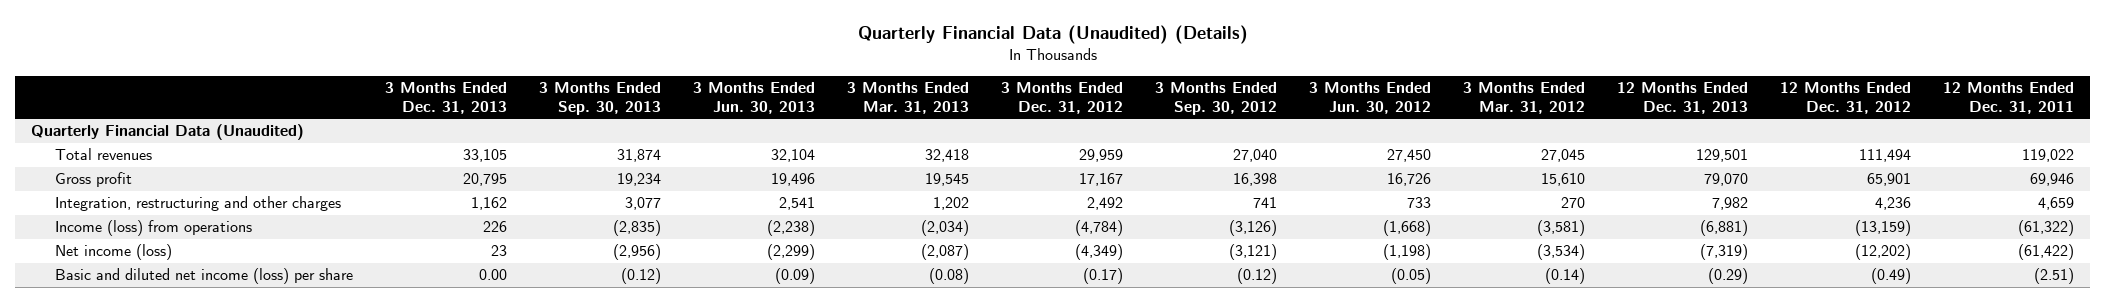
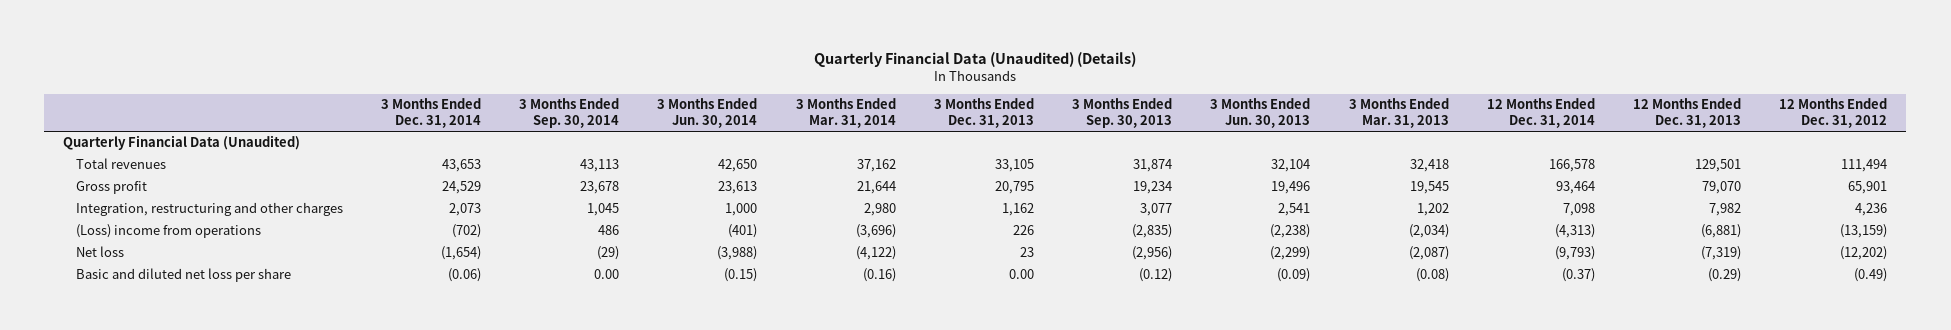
- | 3 Months Ended Dec. 31, 2013 | 3 Months Ended Sep. 30, 2013 | 3 Months Ended Jun. 30, 2013 | 3 Months Ended Mar. 31, 2013 | 3 Months Ended Dec. 31, 2012 | 3 Months Ended Sep. 30, 2012 | 3 Months Ended Jun. 30, 2012 | 3 Months Ended Mar. 31, 2012 | 12 Months Ended Dec. 31, 2013 | 12 Months Ended Dec. 31, 2012 | 12 Months Ended Dec. 31, 2011
+ | 3 Months Ended Dec. 31, 2014 | 3 Months Ended Sep. 30, 2014 | 3 Months Ended Jun. 30, 2014 | 3 Months Ended Mar. 31, 2014 | 3 Months Ended Dec. 31, 2013 | 3 Months Ended Sep. 30, 2013 | 3 Months Ended Jun. 30, 2013 | 3 Months Ended Mar. 31, 2013 | 12 Months Ended Dec. 31, 2014 | 12 Months Ended Dec. 31, 2013 | 12 Months Ended Dec. 31, 2012
- Income (loss) from operations | 226 | (2,835) | (2,238) | (2,034) | (4,784) | (3,126) | (1,668) | (3,581) | (6,881) | (13,159) | (61,322)
- Net income (loss) | 23 | (2,956) | (2,299) | (2,087) | (4,349) | (3,121) | (1,198) | (3,534) | (7,319) | (12,202) | (61,422)
- Basic and diluted net income (loss) per share | 0.00 | (0.12) | (0.09) | (0.08) | (0.17) | (0.12) | (0.05) | (0.14) | (0.29) | (0.49) | (2.51)
+ (Loss) income from operations | (702) | 486 | (401) | (3,696) | 226 | (2,835) | (2,238) | (2,034) | (4,313) | (6,881) | (13,159)
+ Net loss | (1,654) | (29) | (3,988) | (4,122) | 23 | (2,956) | (2,299) | (2,087) | (9,793) | (7,319) | (12,202)
+ Basic and diluted net loss per share | (0.06) | 0.00 | (0.15) | (0.16) | 0.00 | (0.12) | (0.09) | (0.08) | (0.37) | (0.29) | (0.49)

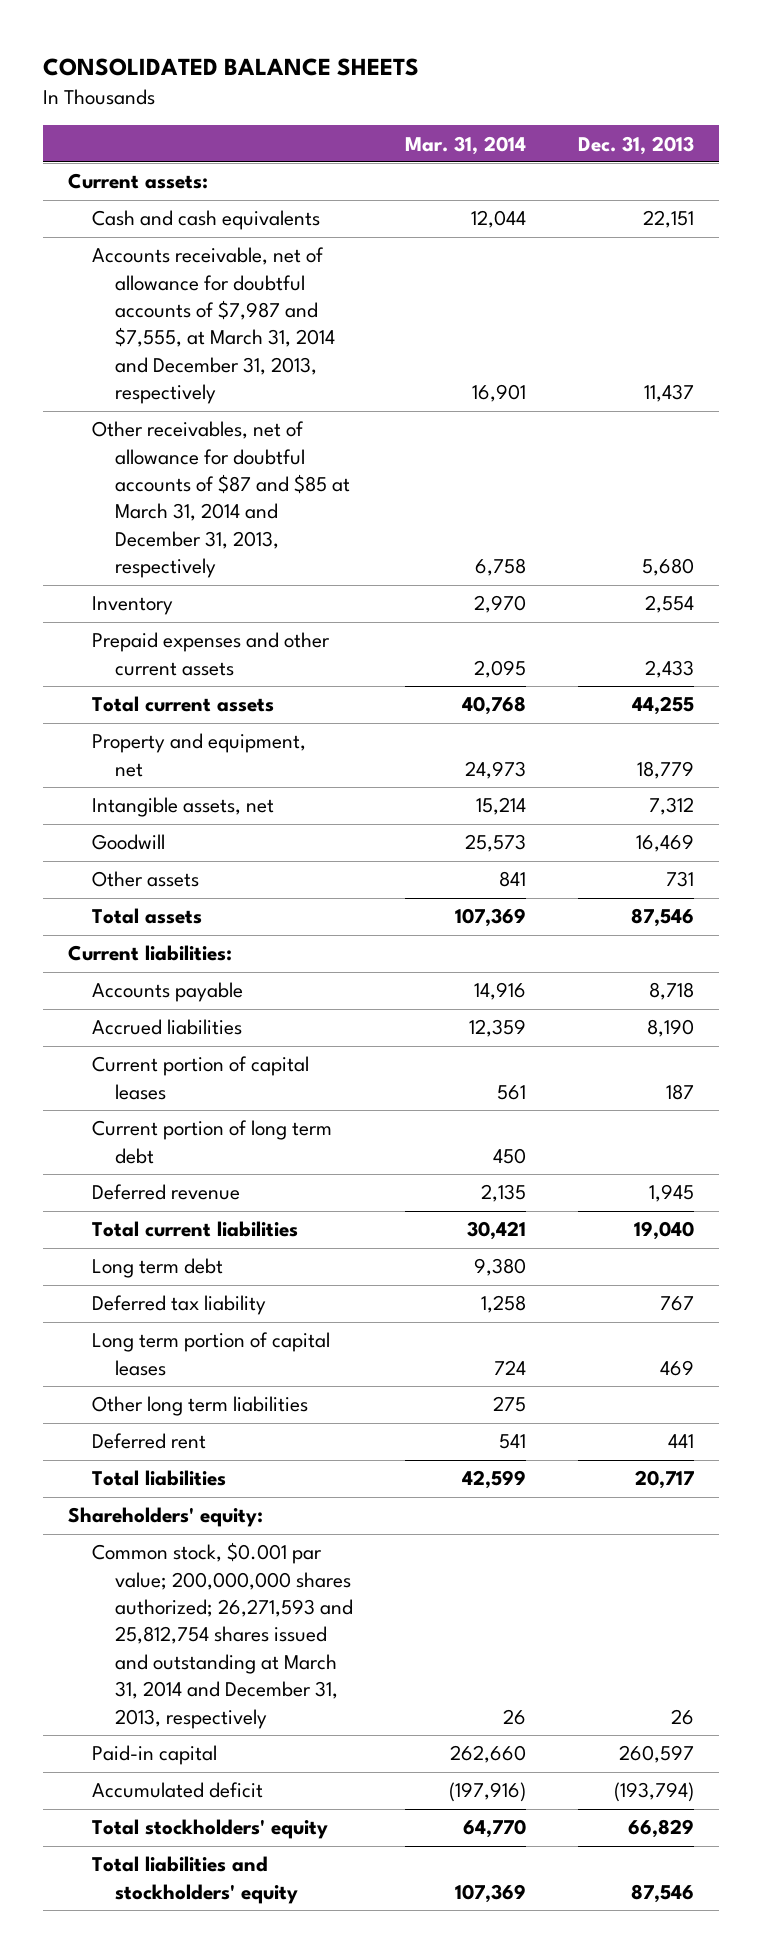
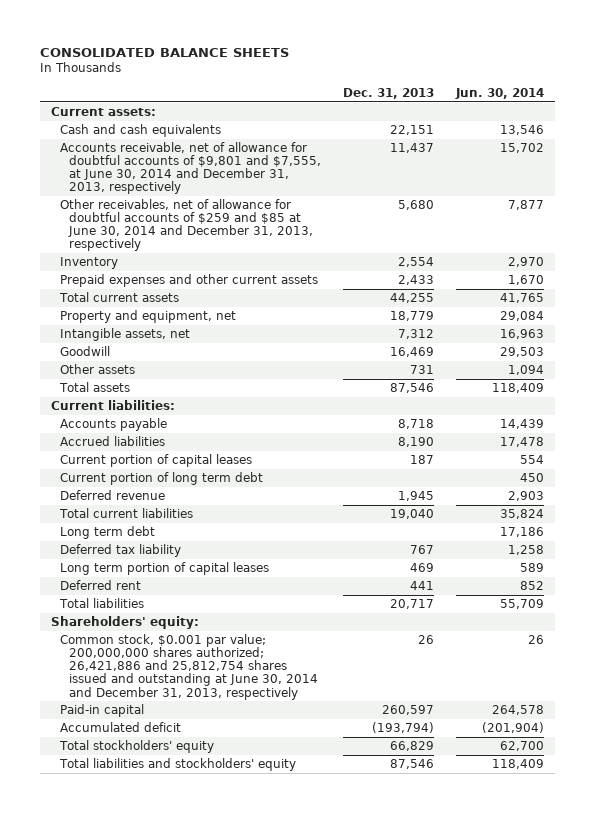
- | Mar. 31, 2014 | Dec. 31, 2013
+ | Dec. 31, 2013 | Jun. 30, 2014
- Accounts receivable, net of allowance for doubtful accounts of $7,987 and $7,555, at March 31, 2014 and December 31, 2013, respectively | 16,901 | 11,437
- Other receivables, net of allowance for doubtful accounts of $87 and $85 at March 31, 2014 and December 31, 2013, respectively | 6,758 | 5,680
+ Accounts receivable, net of allowance for doubtful accounts of $9,801 and $7,555, at June 30, 2014 and December 31, 2013, respectively | 11,437 | 15,702
+ Other receivables, net of allowance for doubtful accounts of $259 and $85 at June 30, 2014 and December 31, 2013, respectively | 5,680 | 7,877
- Other long term liabilities | 275 |
- Common stock, $0.001 par value; 200,000,000 shares authorized; 26,271,593 and 25,812,754 shares issued and outstanding at March 31, 2014 and December 31, 2013, respectively | 26 | 26
+ Common stock, $0.001 par value; 200,000,000 shares authorized; 26,421,886 and 25,812,754 shares issued and outstanding at June 30, 2014 and December 31, 2013, respectively | 26 | 26

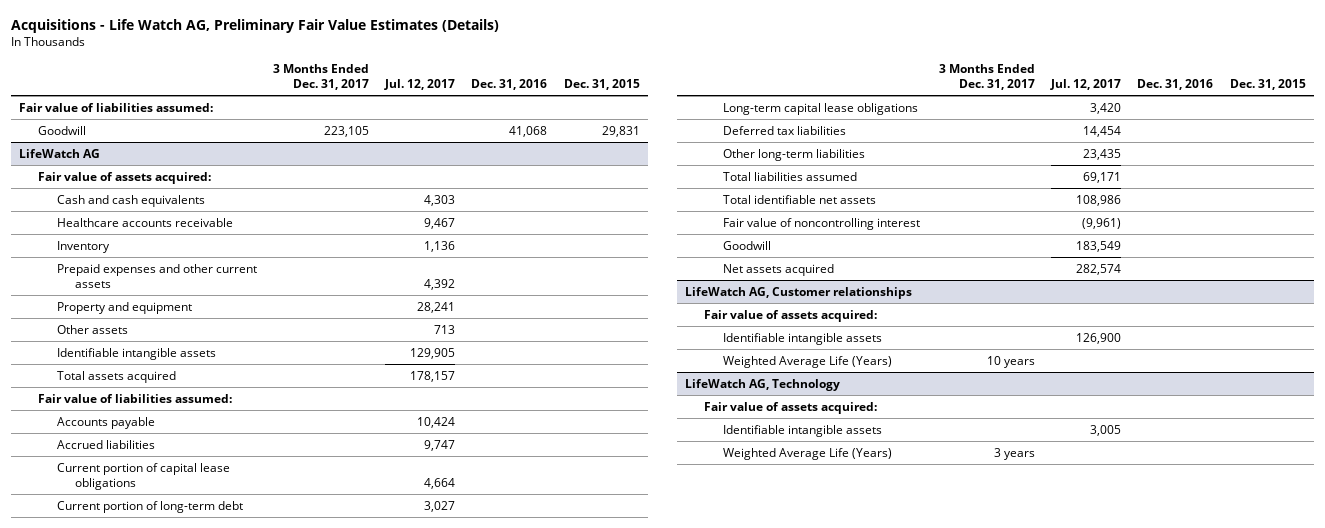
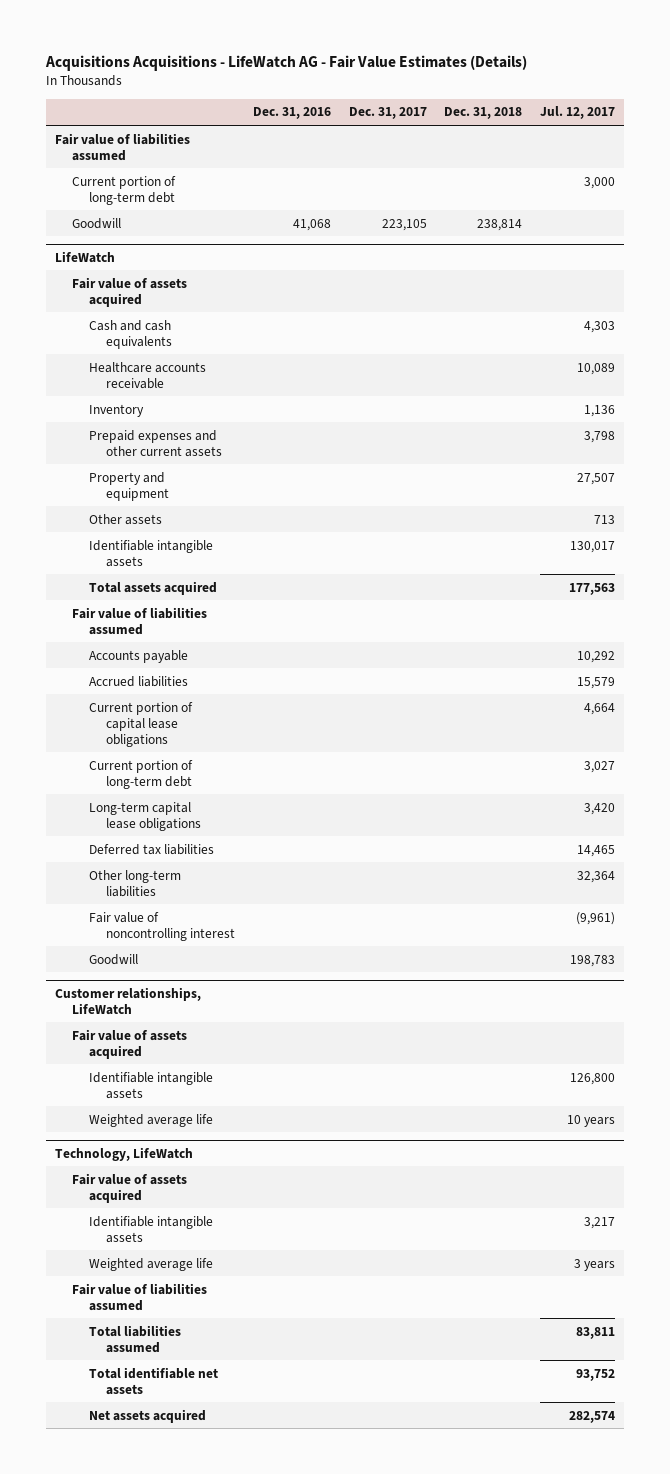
- Acquisitions - Life Watch AG, Preliminary Fair Value Estimates (Details)
+ Acquisitions Acquisitions - LifeWatch AG - Fair Value Estimates (Details)
- | 3 Months Ended Dec. 31, 2017 | Jul. 12, 2017 | Dec. 31, 2016 | Dec. 31, 2015
+ | Dec. 31, 2016 | Dec. 31, 2017 | Dec. 31, 2018 | Jul. 12, 2017
- Fair value of liabilities assumed:
+ Fair value of liabilities assumed
+ Current portion of long-term debt | | | | 3,000
- LifeWatch AG
- Fair value of assets acquired:
+ LifeWatch
+ Fair value of assets acquired
- Healthcare accounts receivable | | 9,467 | |
+ Healthcare accounts receivable | | | | 10,089
- Prepaid expenses and other current assets | | 4,392 | |
- Property and equipment | | 28,241 | |
+ Prepaid expenses and other current assets | | | | 3,798
+ Property and equipment | | | | 27,507
- Identifiable intangible assets | | 129,905 | |
- Total assets acquired | | 178,157 | |
- Fair value of liabilities assumed:
- Accounts payable | | 10,424 | |
- Accrued liabilities | | 9,747 | |
+ Identifiable intangible assets | | | | 130,017
+ Total assets acquired | | | | 177,563
+ Fair value of liabilities assumed
+ Accounts payable | | | | 10,292
+ Accrued liabilities | | | | 15,579
- Deferred tax liabilities | | 14,454 | |
- Other long-term liabilities | | 23,435 | |
- Total liabilities assumed | | 69,171 | |
- Total identifiable net assets | | 108,986 | |
+ Deferred tax liabilities | | | | 14,465
+ Other long-term liabilities | | | | 32,364
- Goodwill | | 183,549 | |
+ Goodwill | | | | 198,783
+ Customer relationships, LifeWatch
+ Fair value of assets acquired
+ Identifiable intangible assets | | | | 126,800
+ Weighted average life | | | | 10 years
+ Technology, LifeWatch
+ Fair value of assets acquired
+ Identifiable intangible assets | | | | 3,217
+ Weighted average life | | | | 3 years
+ Fair value of liabilities assumed
+ Total liabilities assumed | | | | 83,811
+ Total identifiable net assets | | | | 93,752
- LifeWatch AG, Customer relationships
- Fair value of assets acquired:
- Identifiable intangible assets | | 126,900 | |
- Weighted Average Life (Years) | 10 years | | |
- LifeWatch AG, Technology
- Fair value of assets acquired:
- Identifiable intangible assets | | 3,005 | |
- Weighted Average Life (Years) | 3 years | | |

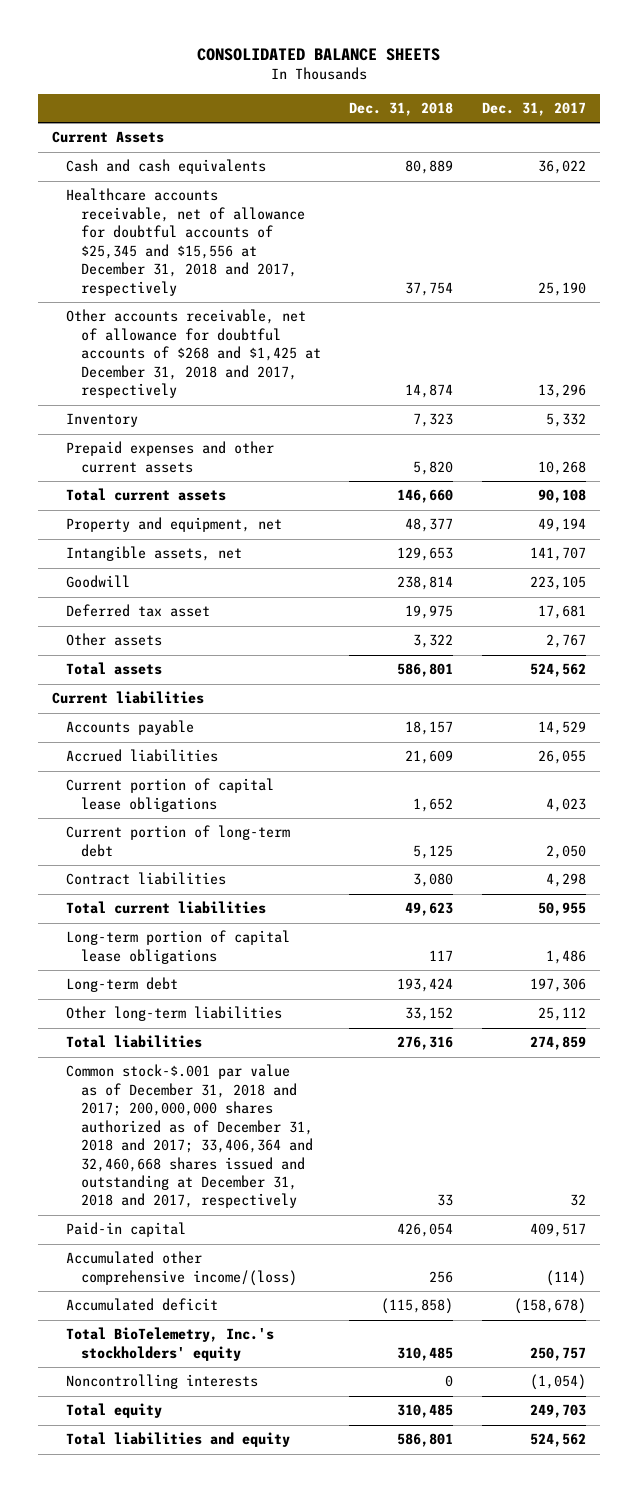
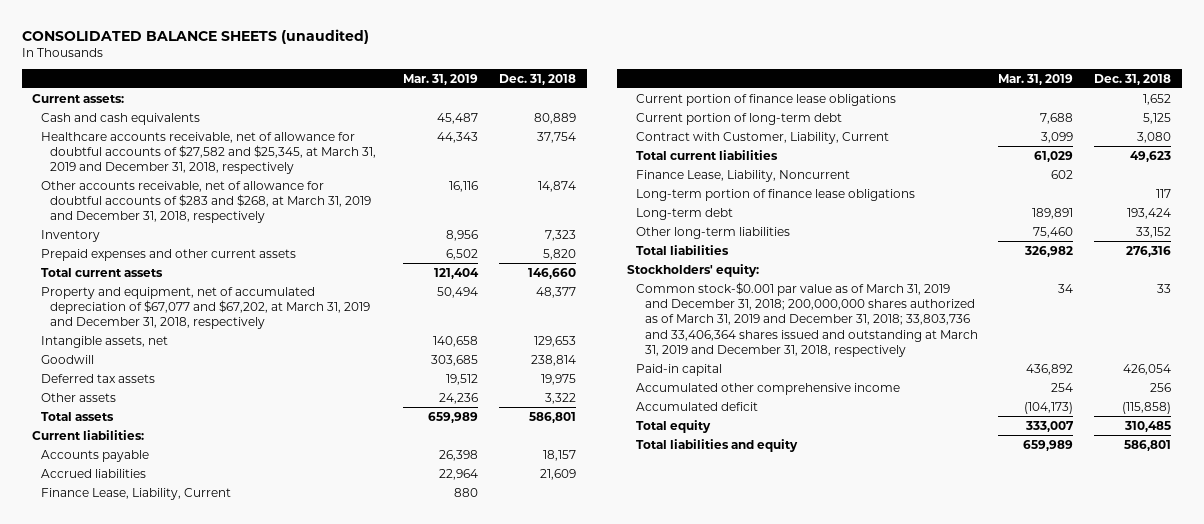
- CONSOLIDATED BALANCE SHEETS
+ CONSOLIDATED BALANCE SHEETS (unaudited)
- | Dec. 31, 2018 | Dec. 31, 2017
+ | Mar. 31, 2019 | Dec. 31, 2018
- Current Assets
+ Current assets:
- Healthcare accounts receivable, net of allowance for doubtful accounts of $25,345 and $15,556 at December 31, 2018 and 2017, respectively | 37,754 | 25,190
- Other accounts receivable, net of allowance for doubtful accounts of $268 and $1,425 at December 31, 2018 and 2017, respectively | 14,874 | 13,296
+ Healthcare accounts receivable, net of allowance for doubtful accounts of $27,582 and $25,345, at March 31, 2019 and December 31, 2018, respectively | 44,343 | 37,754
+ Other accounts receivable, net of allowance for doubtful accounts of $283 and $268, at March 31, 2019 and December 31, 2018, respectively | 16,116 | 14,874
- Property and equipment, net | 48,377 | 49,194
+ Property and equipment, net of accumulated depreciation of $67,077 and $67,202, at March 31, 2019 and December 31, 2018, respectively | 50,494 | 48,377
- Deferred tax asset | 19,975 | 17,681
+ Deferred tax assets | 19,512 | 19,975
- Current liabilities
+ Current liabilities:
- Current portion of capital lease obligations | 1,652 | 4,023
+ Finance Lease, Liability, Current | 880 |
+ Current portion of finance lease obligations | | 1,652
- Contract liabilities | 3,080 | 4,298
+ Contract with Customer, Liability, Current | 3,099 | 3,080
- Long-term portion of capital lease obligations | 117 | 1,486
+ Finance Lease, Liability, Noncurrent | 602 |
+ Long-term portion of finance lease obligations | | 117
- Common stock-$.001 par value as of December 31, 2018 and 2017; 200,000,000 shares authorized as of December 31, 2018 and 2017; 33,406,364 and 32,460,668 shares issued and outstanding at December 31, 2018 and 2017, respectively | 33 | 32
+ Stockholders' equity:
+ Common stock-$0.001 par value as of March 31, 2019 and December 31, 2018; 200,000,000 shares authorized as of March 31, 2019 and December 31, 2018; 33,803,736 and 33,406,364 shares issued and outstanding at March 31, 2019 and December 31, 2018, respectively | 34 | 33
- Accumulated other comprehensive income/(loss) | 256 | (114)
+ Accumulated other comprehensive income | 254 | 256
- Total BioTelemetry, Inc.'s stockholders' equity | 310,485 | 250,757
- Noncontrolling interests | 0 | (1,054)

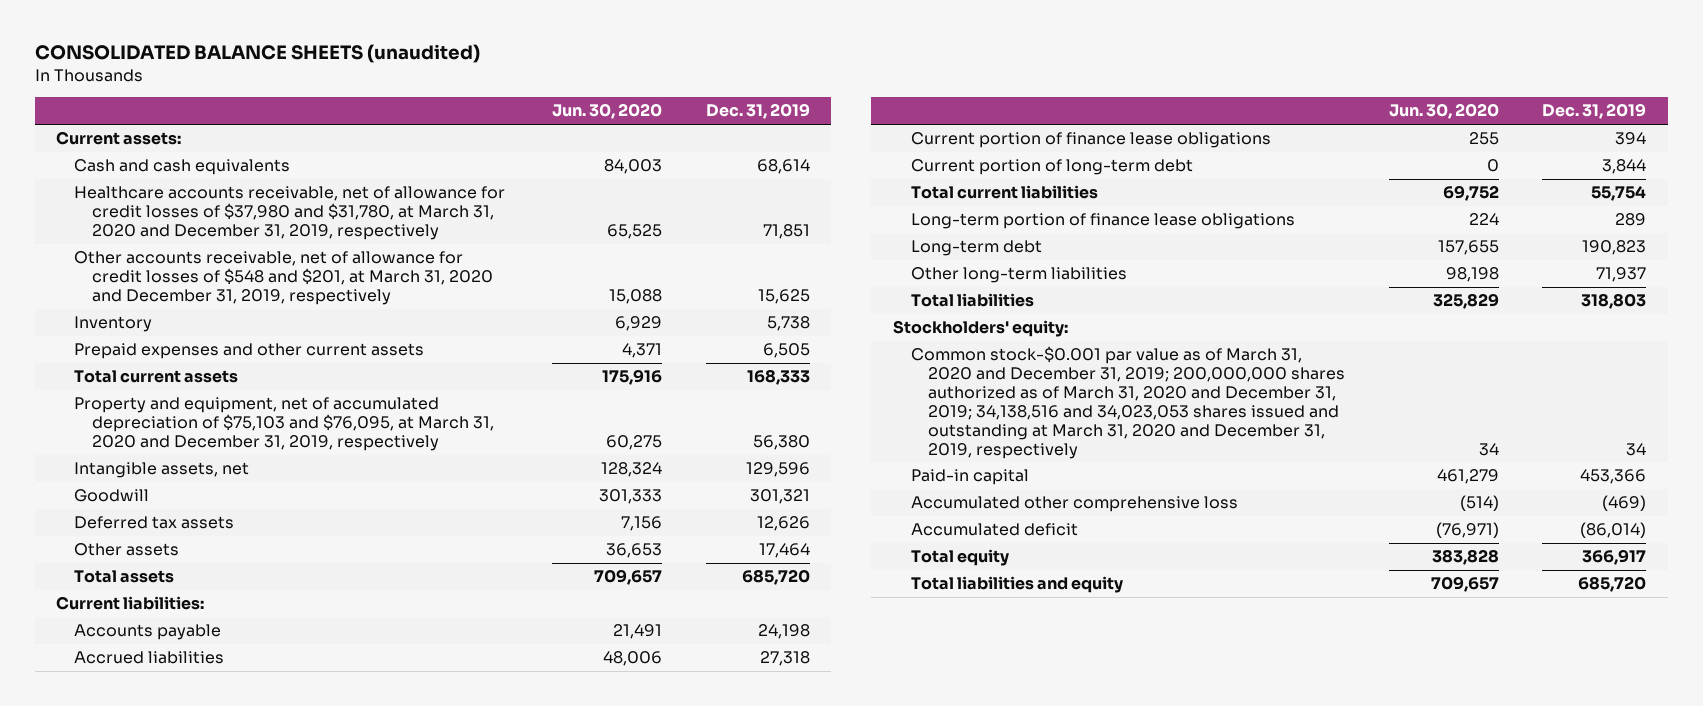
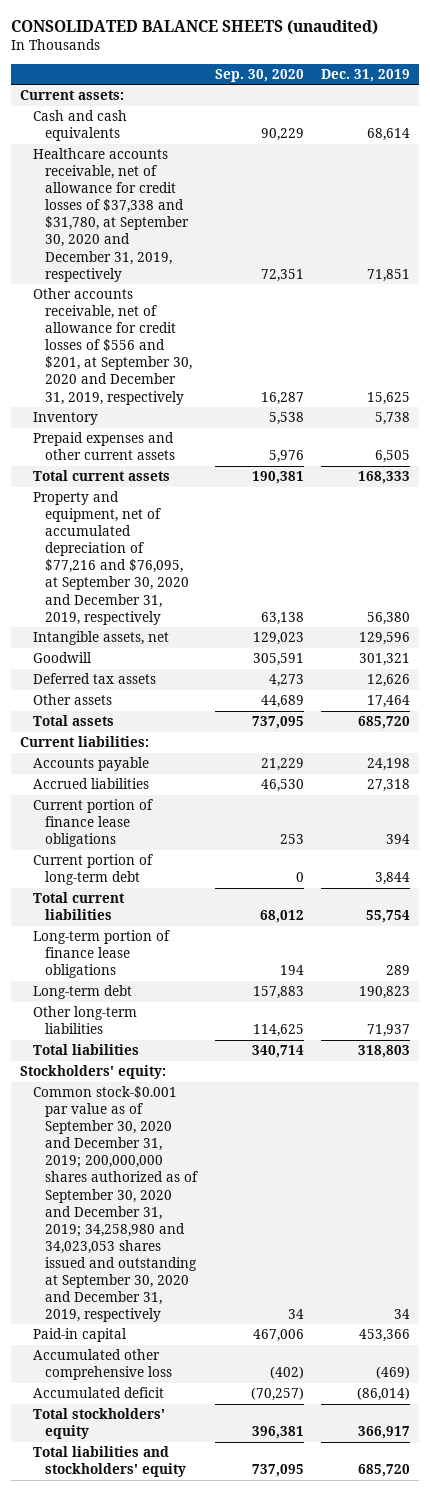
- | Jun. 30, 2020 | Dec. 31, 2019
+ | Sep. 30, 2020 | Dec. 31, 2019
- Healthcare accounts receivable, net of allowance for credit losses of $37,980 and $31,780, at March 31, 2020 and December 31, 2019, respectively | 65,525 | 71,851
- Other accounts receivable, net of allowance for credit losses of $548 and $201, at March 31, 2020 and December 31, 2019, respectively | 15,088 | 15,625
+ Healthcare accounts receivable, net of allowance for credit losses of $37,338 and $31,780, at September 30, 2020 and December 31, 2019, respectively | 72,351 | 71,851
+ Other accounts receivable, net of allowance for credit losses of $556 and $201, at September 30, 2020 and December 31, 2019, respectively | 16,287 | 15,625
- Property and equipment, net of accumulated depreciation of $75,103 and $76,095, at March 31, 2020 and December 31, 2019, respectively | 60,275 | 56,380
+ Property and equipment, net of accumulated depreciation of $77,216 and $76,095, at September 30, 2020 and December 31, 2019, respectively | 63,138 | 56,380
- Common stock-$0.001 par value as of March 31, 2020 and December 31, 2019; 200,000,000 shares authorized as of March 31, 2020 and December 31, 2019; 34,138,516 and 34,023,053 shares issued and outstanding at March 31, 2020 and December 31, 2019, respectively | 34 | 34
+ Common stock-$0.001 par value as of September 30, 2020 and December 31, 2019; 200,000,000 shares authorized as of September 30, 2020 and December 31, 2019; 34,258,980 and 34,023,053 shares issued and outstanding at September 30, 2020 and December 31, 2019, respectively | 34 | 34
- Total equity | 383,828 | 366,917
- Total liabilities and equity | 709,657 | 685,720
+ Total stockholders' equity | 396,381 | 366,917
+ Total liabilities and stockholders' equity | 737,095 | 685,720

